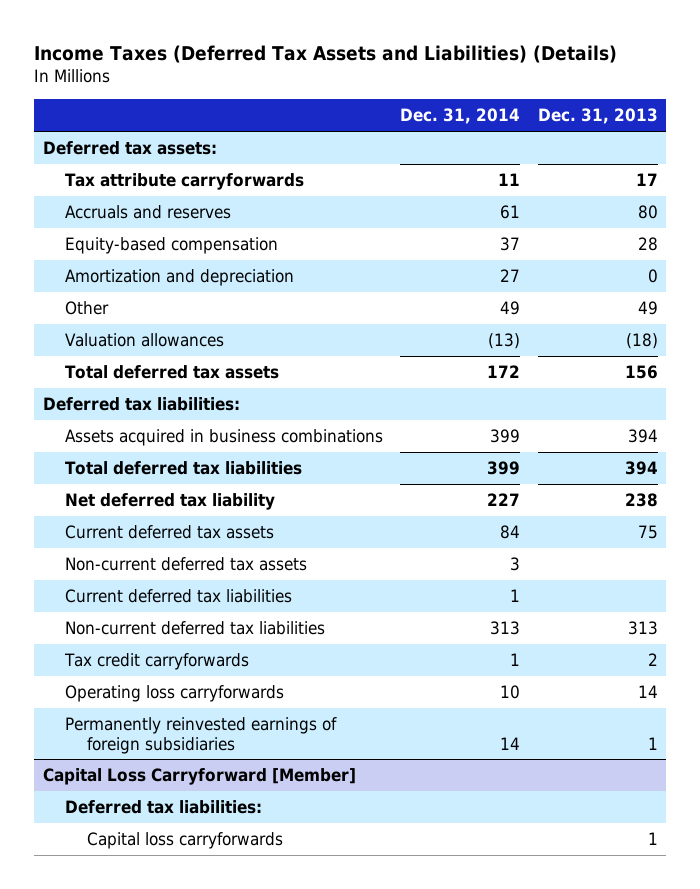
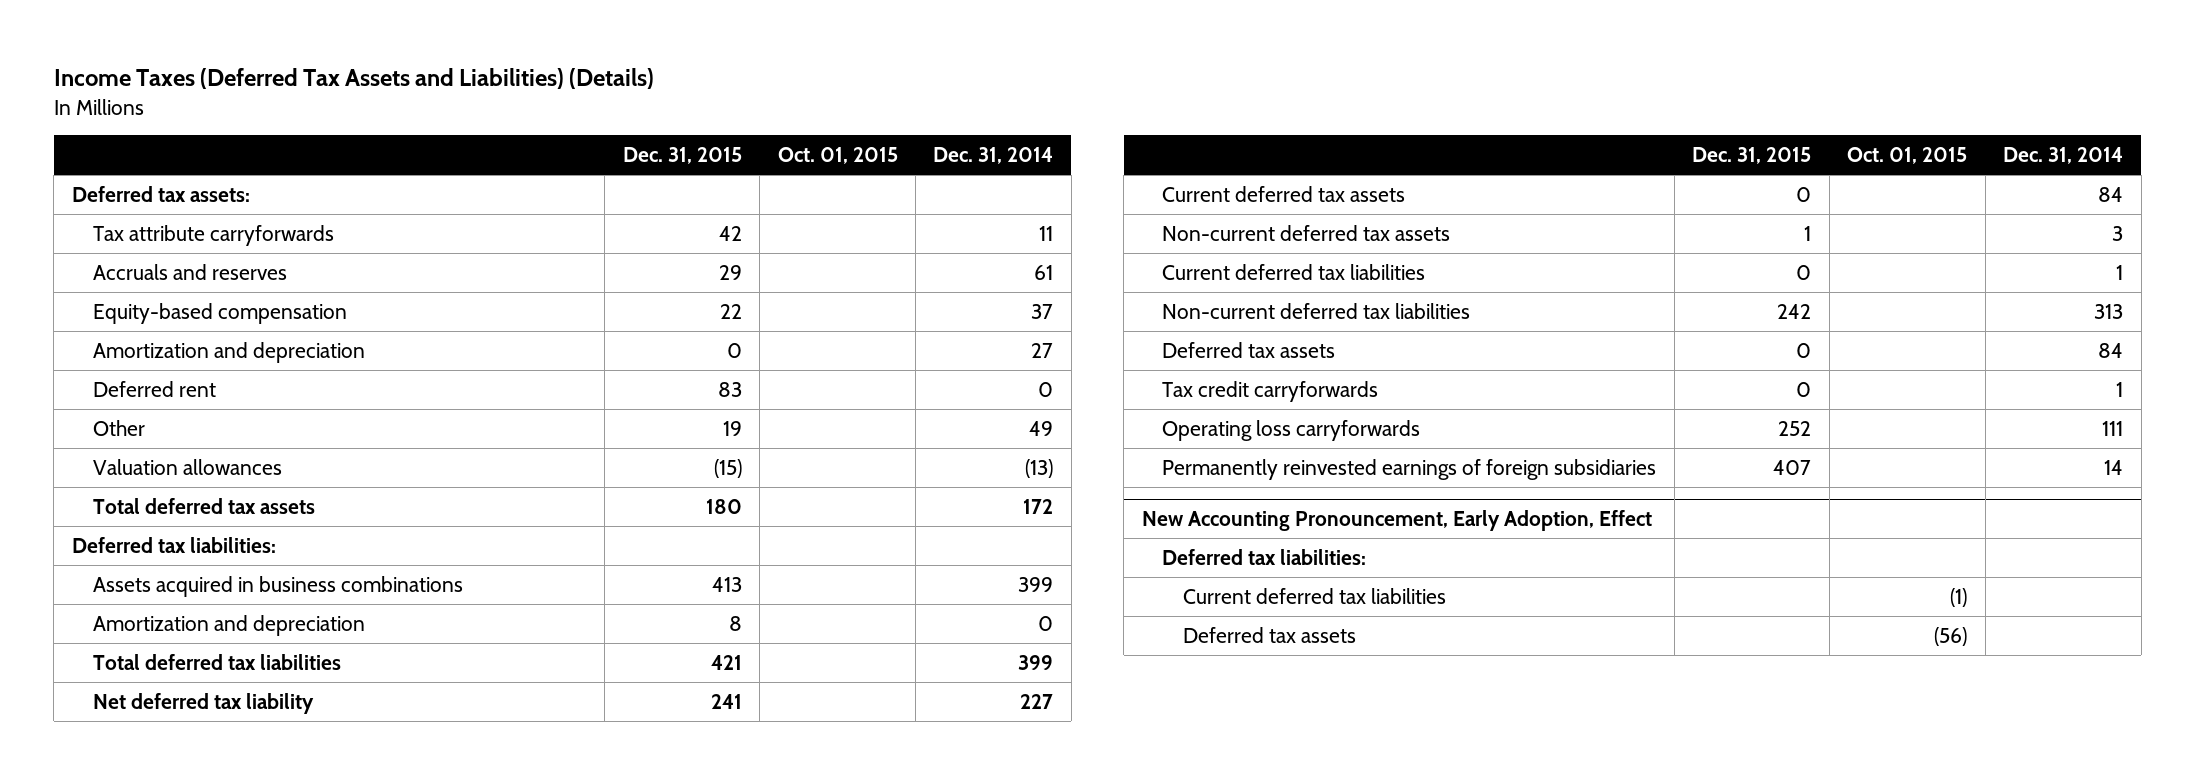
- | Dec. 31, 2014 | Dec. 31, 2013
+ | Dec. 31, 2015 | Oct. 01, 2015 | Dec. 31, 2014
+ Deferred rent | 83 | | 0
+ Amortization and depreciation | 8 | | 0
+ Deferred tax assets | 0 | | 84
- Operating loss carryforwards | 10 | 14
+ Operating loss carryforwards | 252 | | 111
- Capital Loss Carryforward [Member]
+ New Accounting Pronouncement, Early Adoption, Effect
- Capital loss carryforwards | | 1
+ Current deferred tax liabilities | | (1) |
+ Deferred tax assets | | (56) |

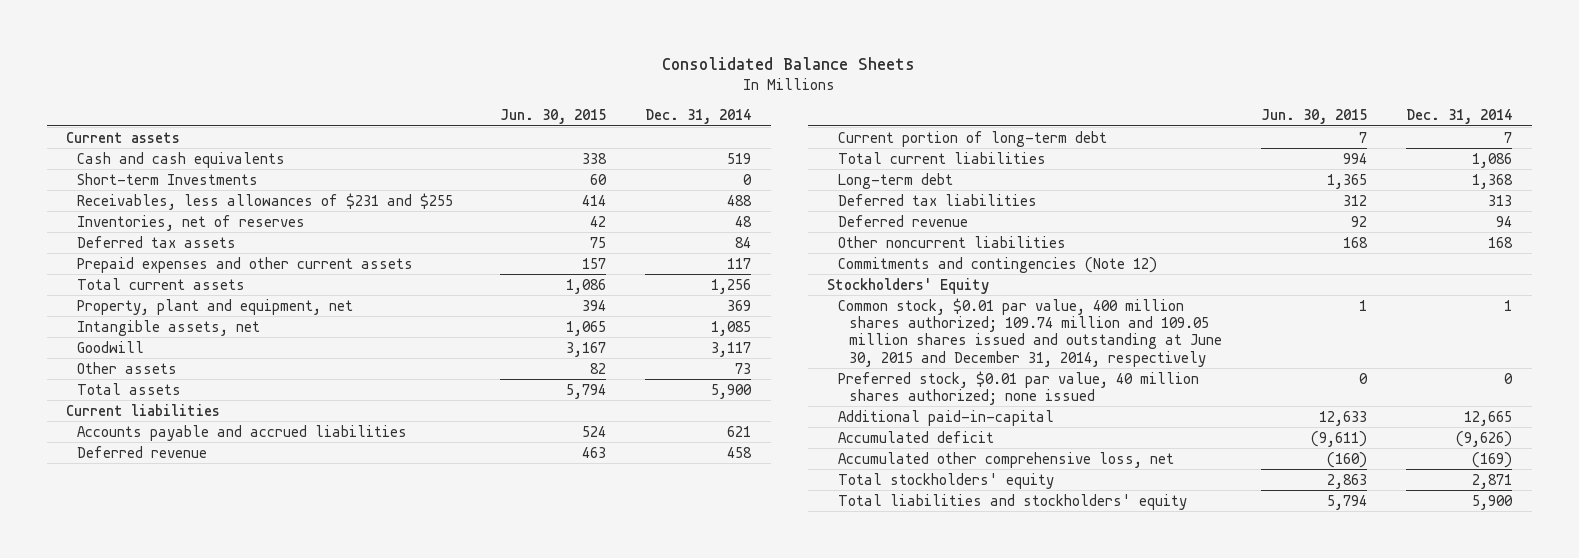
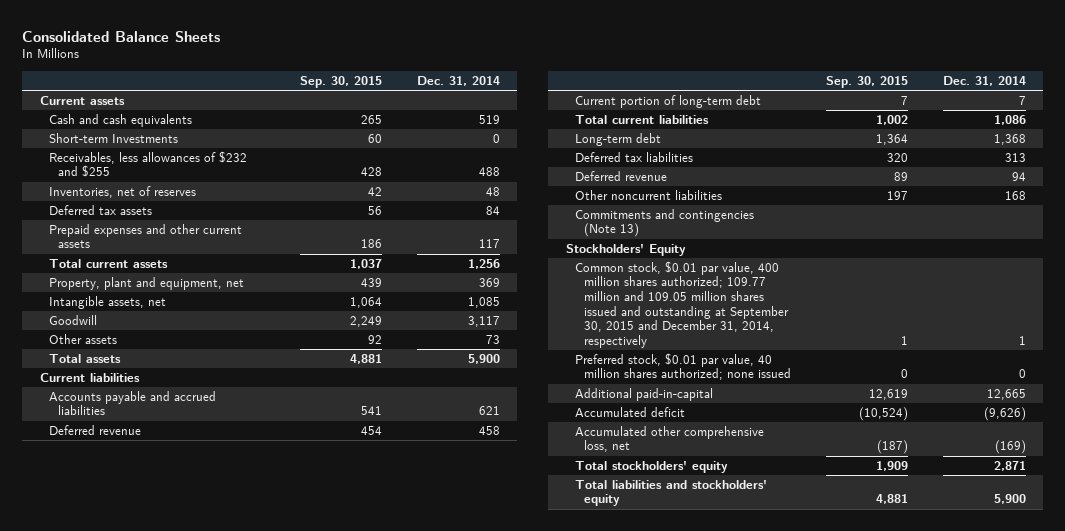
- | Jun. 30, 2015 | Dec. 31, 2014
+ | Sep. 30, 2015 | Dec. 31, 2014
- Receivables, less allowances of $231 and $255 | 414 | 488
+ Receivables, less allowances of $232 and $255 | 428 | 488
- Commitments and contingencies (Note 12)
+ Commitments and contingencies (Note 13)
- Common stock, $0.01 par value, 400 million shares authorized; 109.74 million and 109.05 million shares issued and outstanding at June 30, 2015 and December 31, 2014, respectively | 1 | 1
+ Common stock, $0.01 par value, 400 million shares authorized; 109.77 million and 109.05 million shares issued and outstanding at September 30, 2015 and December 31, 2014, respectively | 1 | 1

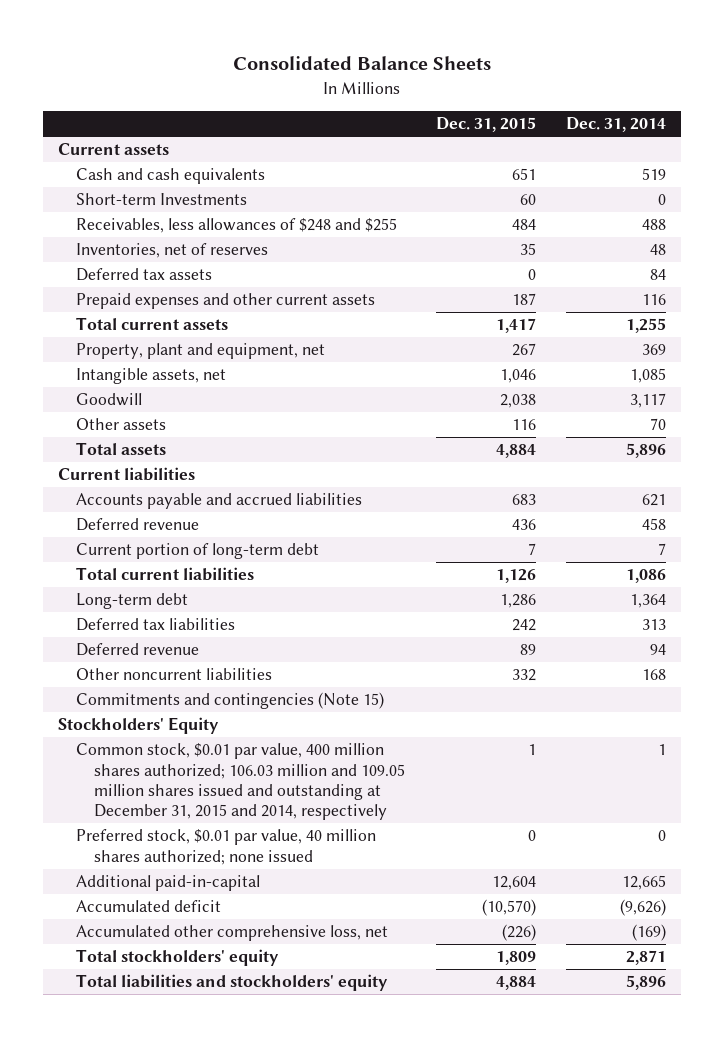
- | Sep. 30, 2015 | Dec. 31, 2014
+ | Dec. 31, 2015 | Dec. 31, 2014
- Receivables, less allowances of $232 and $255 | 428 | 488
+ Receivables, less allowances of $248 and $255 | 484 | 488
- Prepaid expenses and other current assets | 186 | 117
- Total current assets | 1,037 | 1,256
+ Prepaid expenses and other current assets | 187 | 116
+ Total current assets | 1,417 | 1,255
- Other assets | 92 | 73
- Total assets | 4,881 | 5,900
+ Other assets | 116 | 70
+ Total assets | 4,884 | 5,896
- Long-term debt | 1,364 | 1,368
+ Long-term debt | 1,286 | 1,364
- Commitments and contingencies (Note 13)
+ Commitments and contingencies (Note 15)
- Common stock, $0.01 par value, 400 million shares authorized; 109.77 million and 109.05 million shares issued and outstanding at September 30, 2015 and December 31, 2014, respectively | 1 | 1
+ Common stock, $0.01 par value, 400 million shares authorized; 106.03 million and 109.05 million shares issued and outstanding at December 31, 2015 and 2014, respectively | 1 | 1
- Total liabilities and stockholders' equity | 4,881 | 5,900
+ Total liabilities and stockholders' equity | 4,884 | 5,896

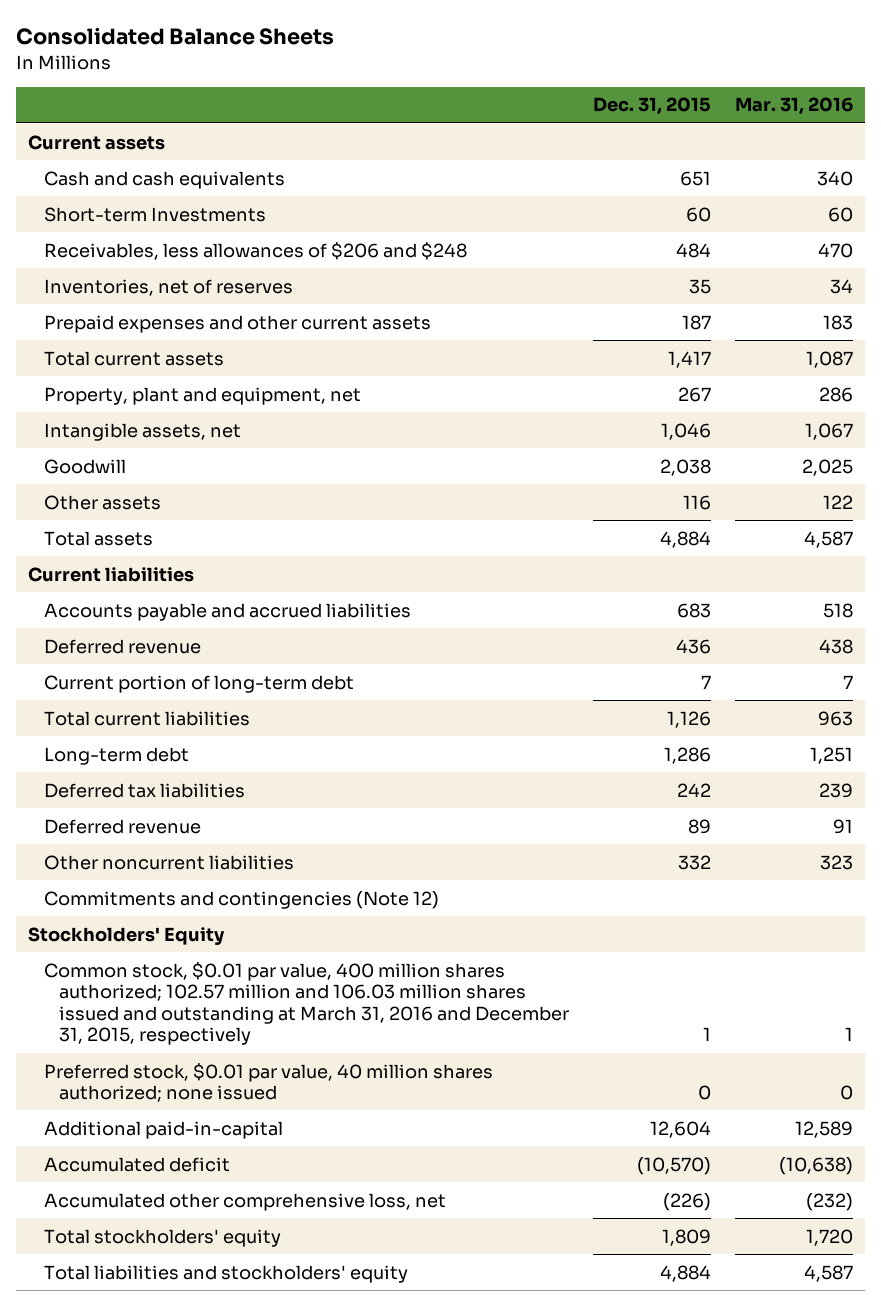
- | Dec. 31, 2015 | Dec. 31, 2014
+ | Dec. 31, 2015 | Mar. 31, 2016
- Receivables, less allowances of $248 and $255 | 484 | 488
+ Receivables, less allowances of $206 and $248 | 484 | 470
- Deferred tax assets | 0 | 84
- Commitments and contingencies (Note 15)
+ Commitments and contingencies (Note 12)
- Common stock, $0.01 par value, 400 million shares authorized; 106.03 million and 109.05 million shares issued and outstanding at December 31, 2015 and 2014, respectively | 1 | 1
+ Common stock, $0.01 par value, 400 million shares authorized; 102.57 million and 106.03 million shares issued and outstanding at March 31, 2016 and December 31, 2015, respectively | 1 | 1

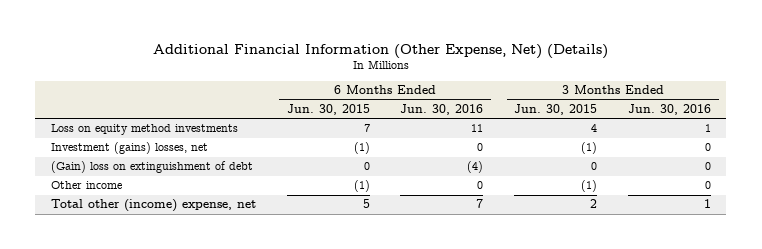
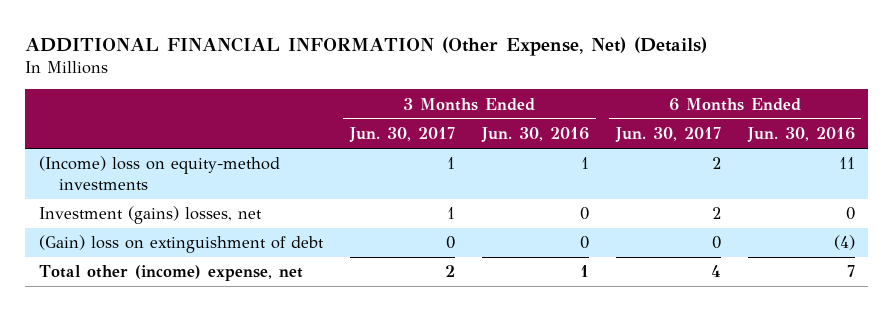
- Additional Financial Information (Other Expense, Net) (Details)
+ ADDITIONAL FINANCIAL INFORMATION (Other Expense, Net) (Details)
- | 6 Months Ended Jun. 30, 2015 | 6 Months Ended Jun. 30, 2016 | 3 Months Ended Jun. 30, 2015 | 3 Months Ended Jun. 30, 2016
+ | 3 Months Ended Jun. 30, 2017 | 3 Months Ended Jun. 30, 2016 | 6 Months Ended Jun. 30, 2017 | 6 Months Ended Jun. 30, 2016
- Loss on equity method investments | 7 | 11 | 4 | 1
+ (Income) loss on equity-method investments | 1 | 1 | 2 | 11
- Other income | (1) | 0 | (1) | 0

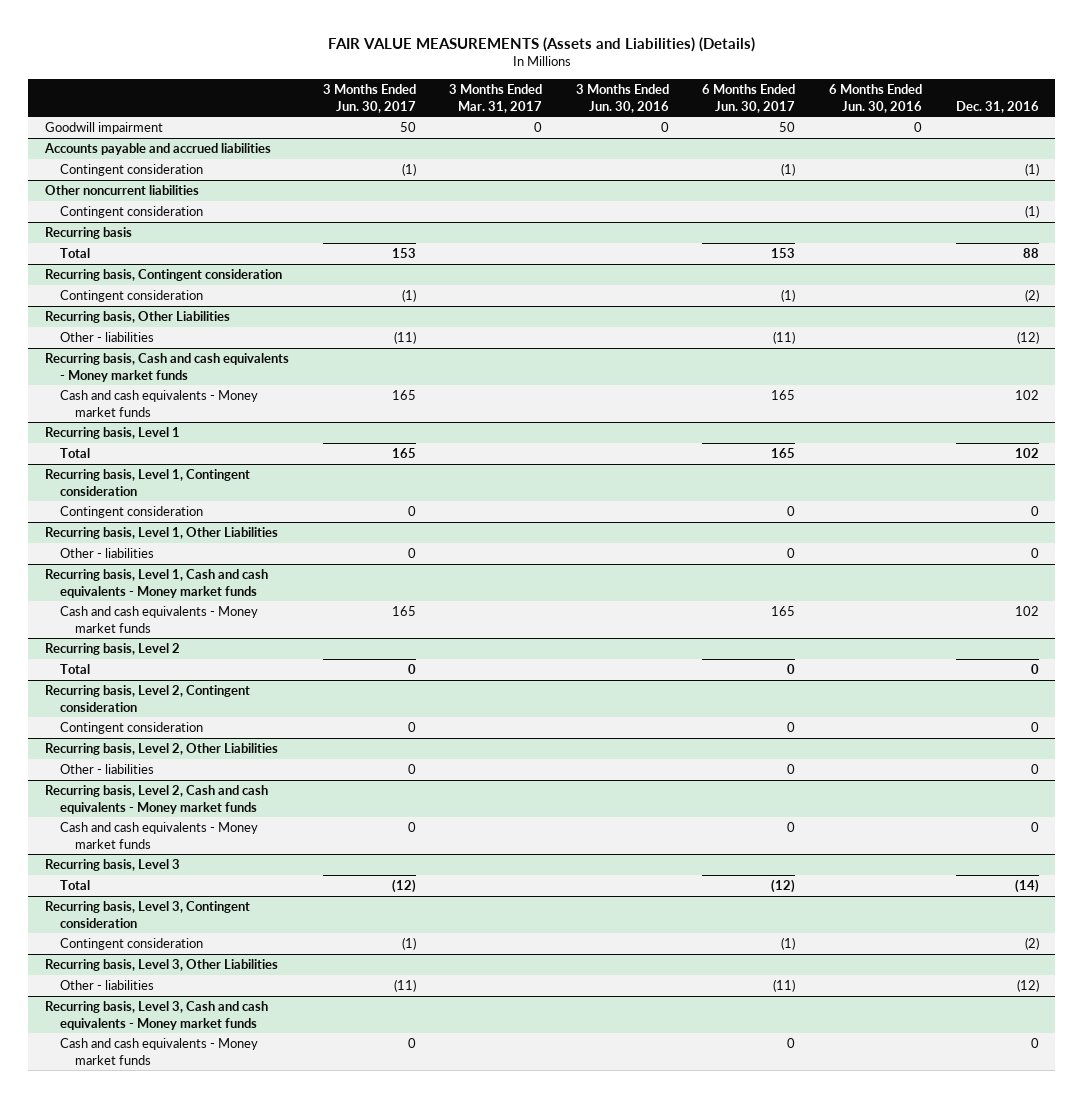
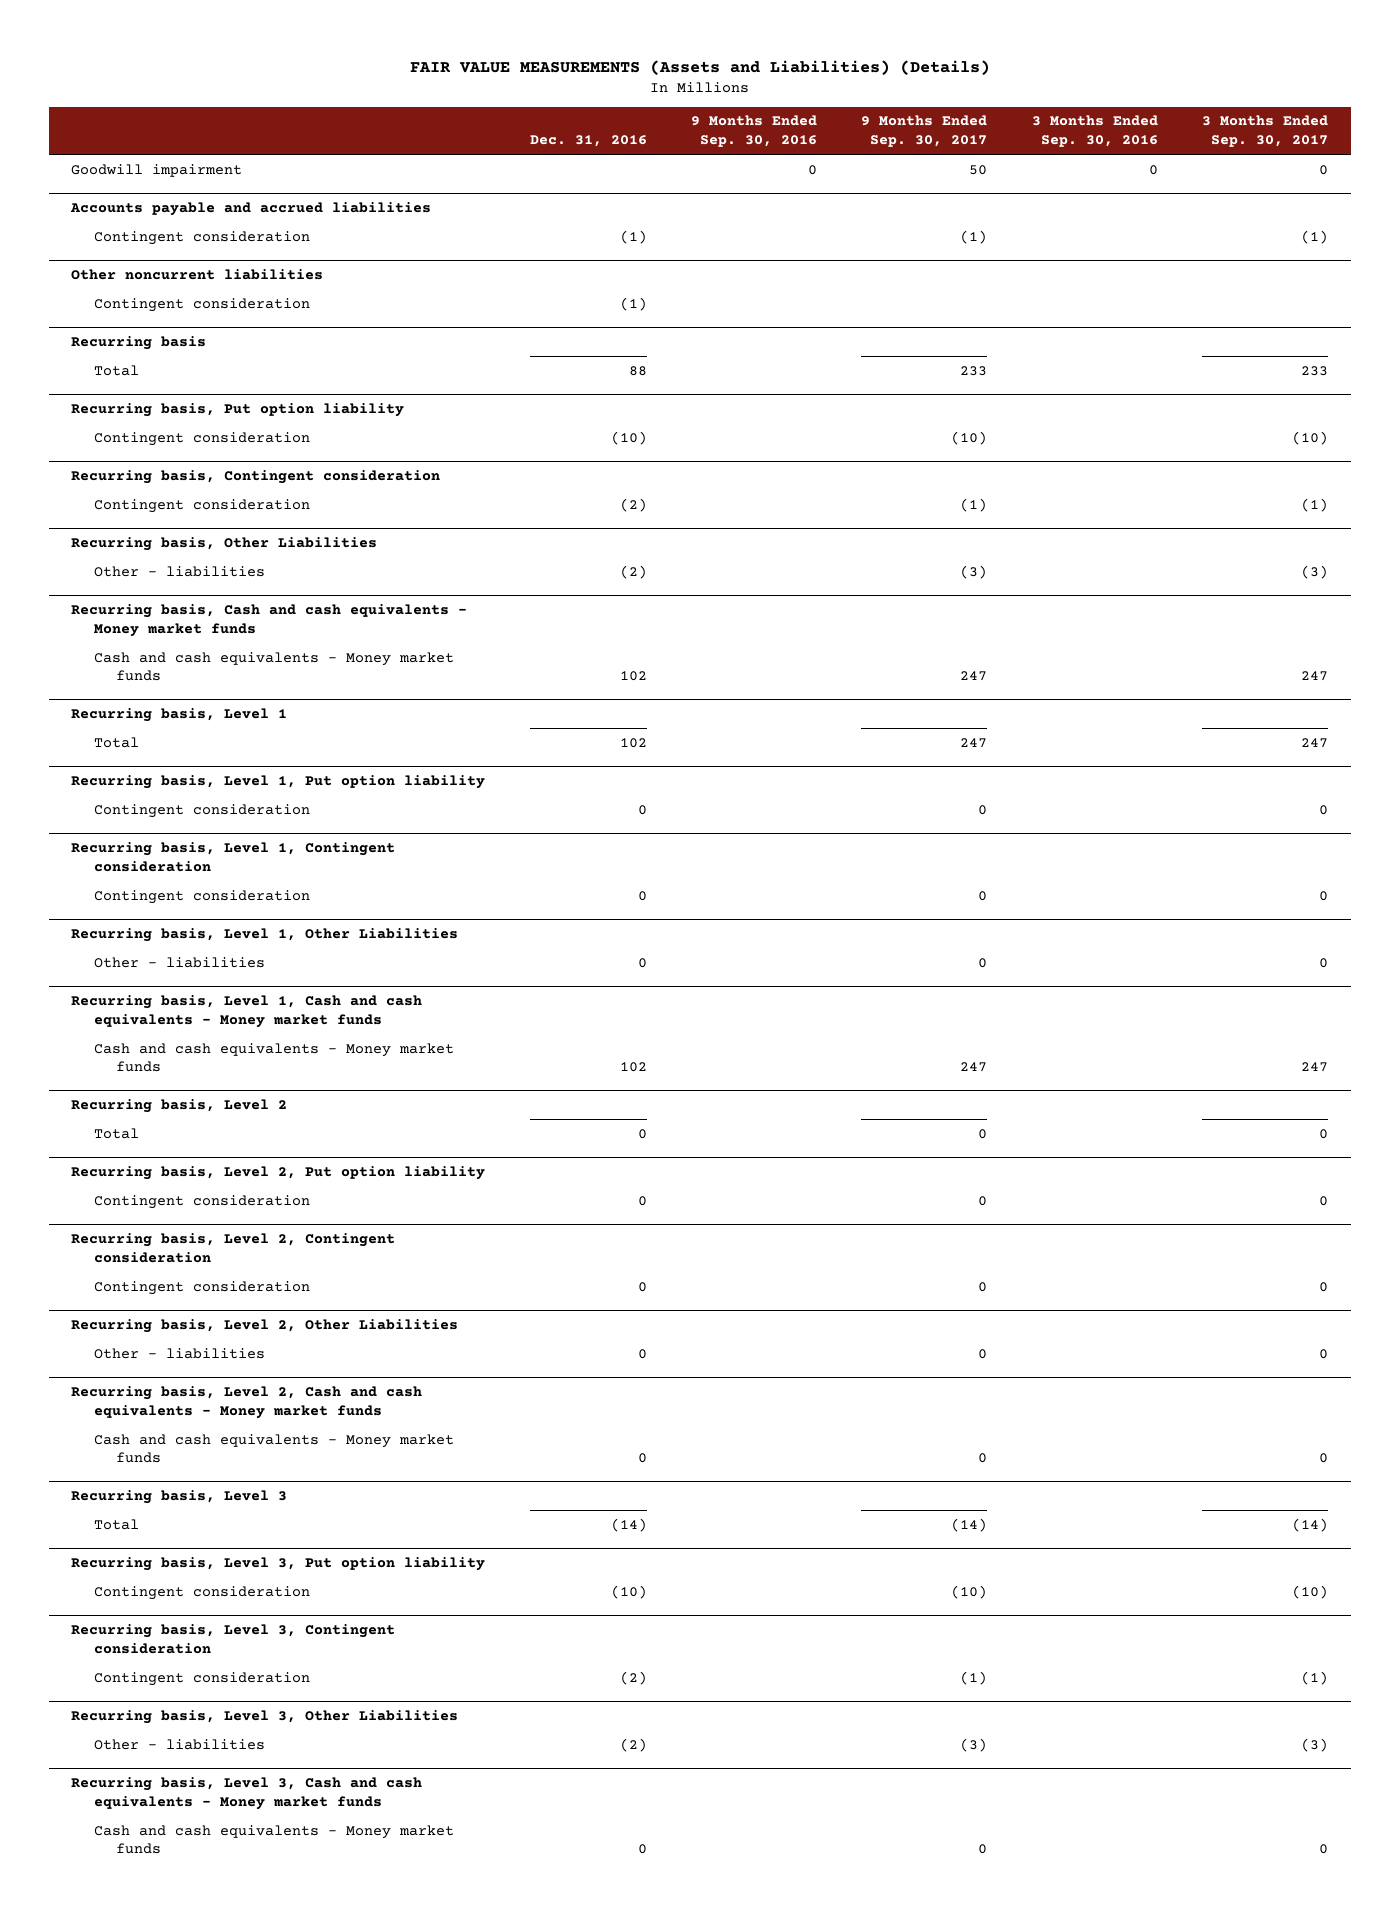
- | 3 Months Ended Jun. 30, 2017 | 3 Months Ended Mar. 31, 2017 | 3 Months Ended Jun. 30, 2016 | 6 Months Ended Jun. 30, 2017 | 6 Months Ended Jun. 30, 2016 | Dec. 31, 2016
+ | Dec. 31, 2016 | 9 Months Ended Sep. 30, 2016 | 9 Months Ended Sep. 30, 2017 | 3 Months Ended Sep. 30, 2016 | 3 Months Ended Sep. 30, 2017
+ Recurring basis, Put option liability
+ Contingent consideration | (10) | | (10) | | (10)
@ Recurring basis, Other Liabilities
- Other - liabilities | (11) | | | (11) | | (12)
+ Other - liabilities | (2) | | (3) | | (3)
+ Recurring basis, Level 1, Put option liability
+ Contingent consideration | 0 | | 0 | | 0
+ Recurring basis, Level 2, Put option liability
+ Contingent consideration | 0 | | 0 | | 0
+ Recurring basis, Level 3, Put option liability
+ Contingent consideration | (10) | | (10) | | (10)
@ Recurring basis, Level 3, Other Liabilities
- Other - liabilities | (11) | | | (11) | | (12)
+ Other - liabilities | (2) | | (3) | | (3)

